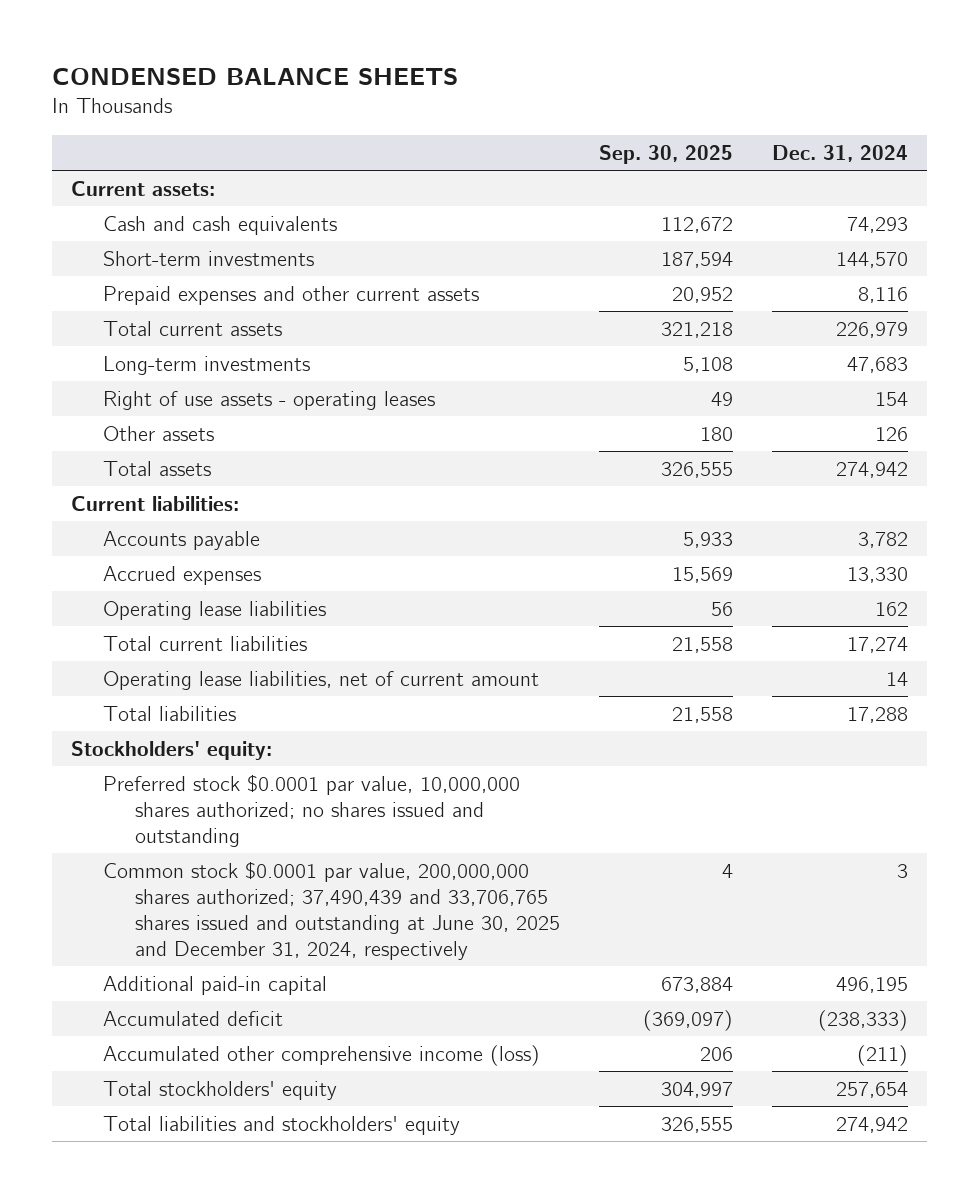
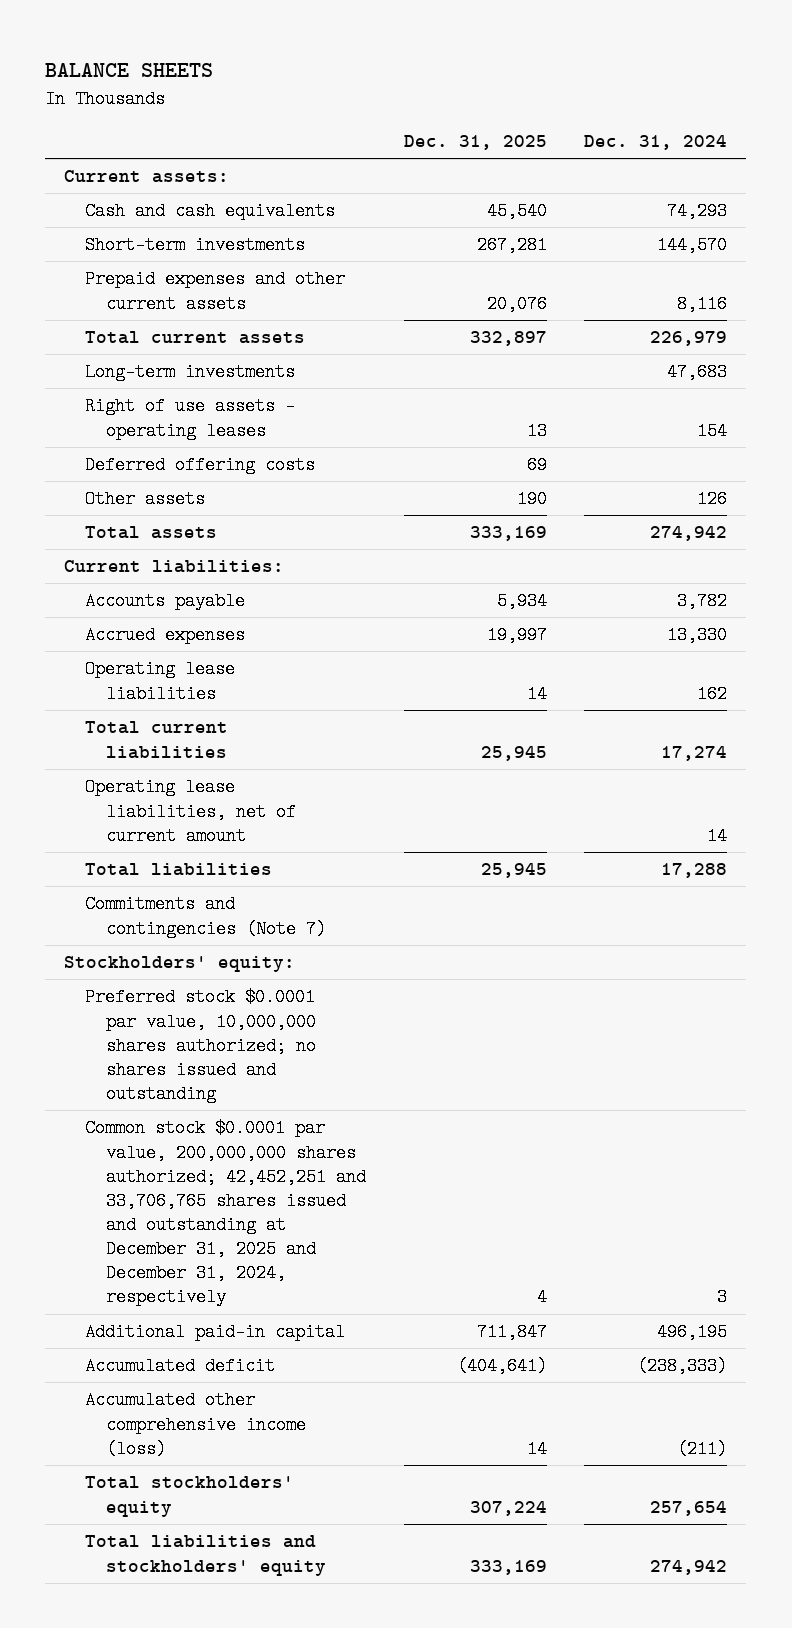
- CONDENSED BALANCE SHEETS
+ BALANCE SHEETS
- | Sep. 30, 2025 | Dec. 31, 2024
+ | Dec. 31, 2025 | Dec. 31, 2024
+ Deferred offering costs | 69 |
+ Commitments and contingencies (Note 7)
- Common stock $0.0001 par value, 200,000,000 shares authorized; 37,490,439 and 33,706,765 shares issued and outstanding at June 30, 2025 and December 31, 2024, respectively | 4 | 3
+ Common stock $0.0001 par value, 200,000,000 shares authorized; 42,452,251 and 33,706,765 shares issued and outstanding at December 31, 2025 and December 31, 2024, respectively | 4 | 3

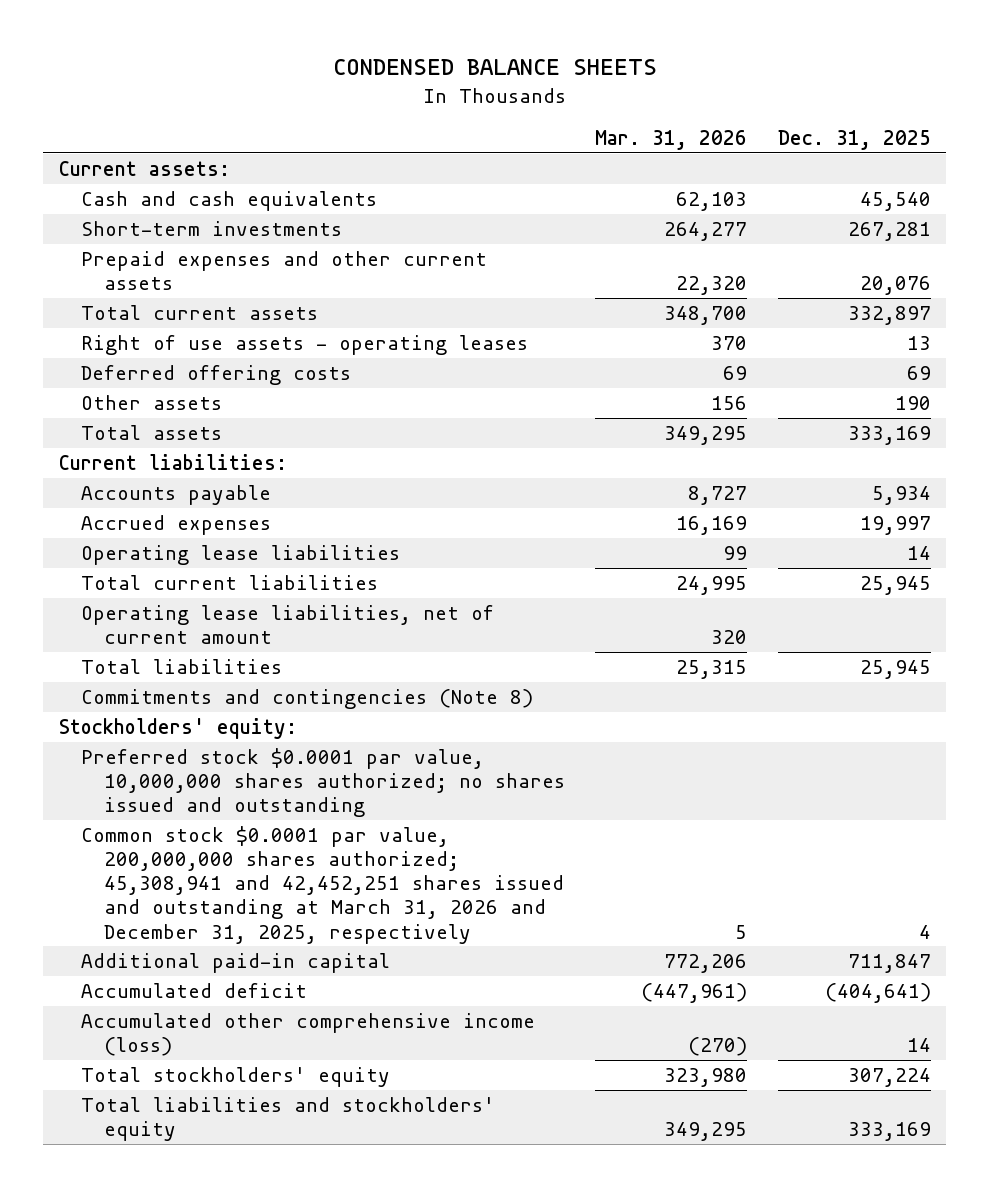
- BALANCE SHEETS
+ CONDENSED BALANCE SHEETS
- | Dec. 31, 2025 | Dec. 31, 2024
+ | Mar. 31, 2026 | Dec. 31, 2025
- Long-term investments | | 47,683
- Commitments and contingencies (Note 7)
+ Commitments and contingencies (Note 8)
- Common stock $0.0001 par value, 200,000,000 shares authorized; 42,452,251 and 33,706,765 shares issued and outstanding at December 31, 2025 and December 31, 2024, respectively | 4 | 3
+ Common stock $0.0001 par value, 200,000,000 shares authorized; 45,308,941 and 42,452,251 shares issued and outstanding at March 31, 2026 and December 31, 2025, respectively | 5 | 4

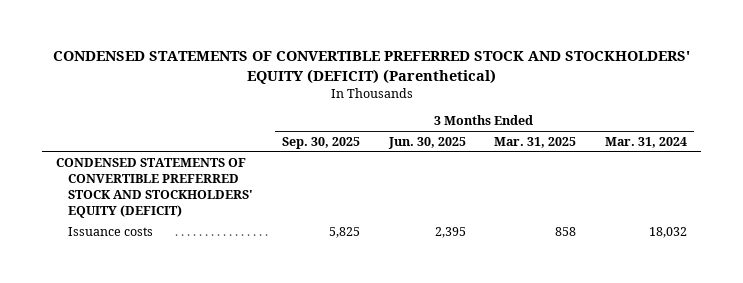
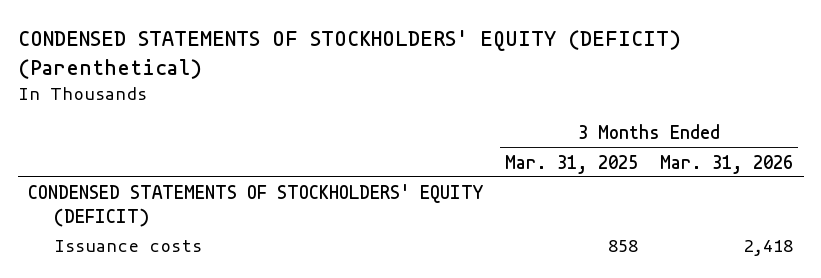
- CONDENSED STATEMENTS OF CONVERTIBLE PREFERRED STOCK AND STOCKHOLDERS' EQUITY (DEFICIT) (Parenthetical)
+ CONDENSED STATEMENTS OF STOCKHOLDERS' EQUITY (DEFICIT) (Parenthetical)
- | 3 Months Ended Sep. 30, 2025 | 3 Months Ended Jun. 30, 2025 | 3 Months Ended Mar. 31, 2025 | 3 Months Ended Mar. 31, 2024
+ | 3 Months Ended Mar. 31, 2025 | 3 Months Ended Mar. 31, 2026
- CONDENSED STATEMENTS OF CONVERTIBLE PREFERRED STOCK AND STOCKHOLDERS' EQUITY (DEFICIT)
+ CONDENSED STATEMENTS OF STOCKHOLDERS' EQUITY (DEFICIT)

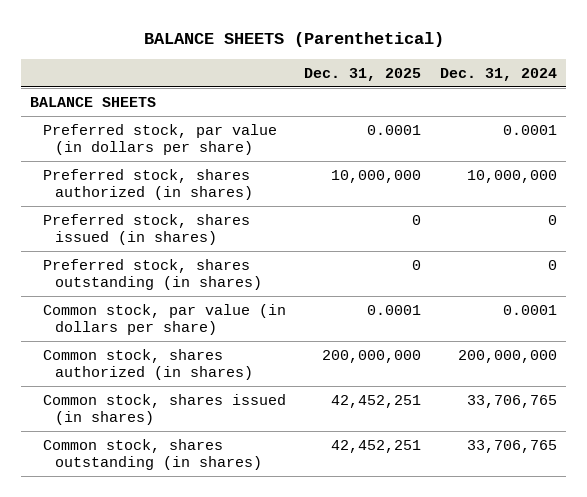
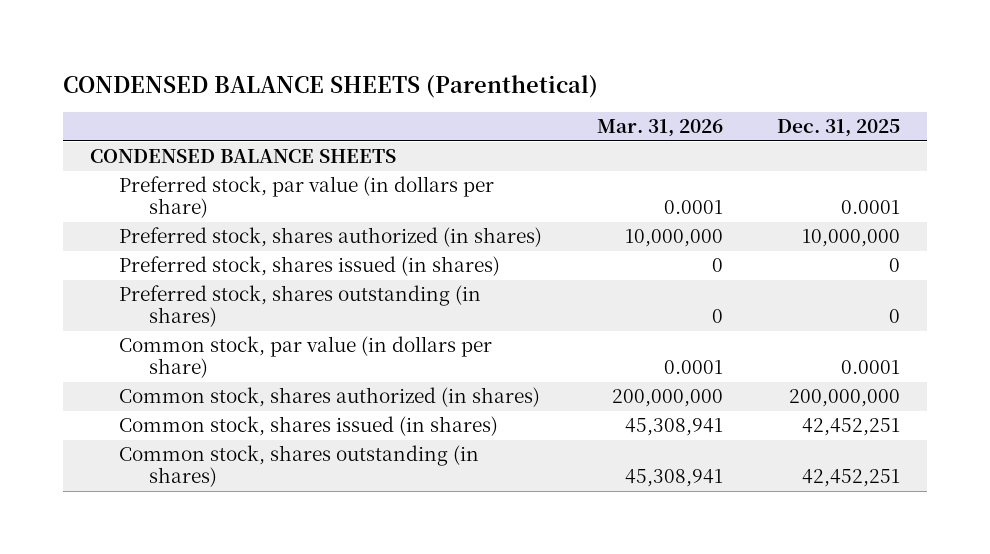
- BALANCE SHEETS (Parenthetical)
+ CONDENSED BALANCE SHEETS (Parenthetical)
- | Dec. 31, 2025 | Dec. 31, 2024
+ | Mar. 31, 2026 | Dec. 31, 2025
- BALANCE SHEETS
+ CONDENSED BALANCE SHEETS

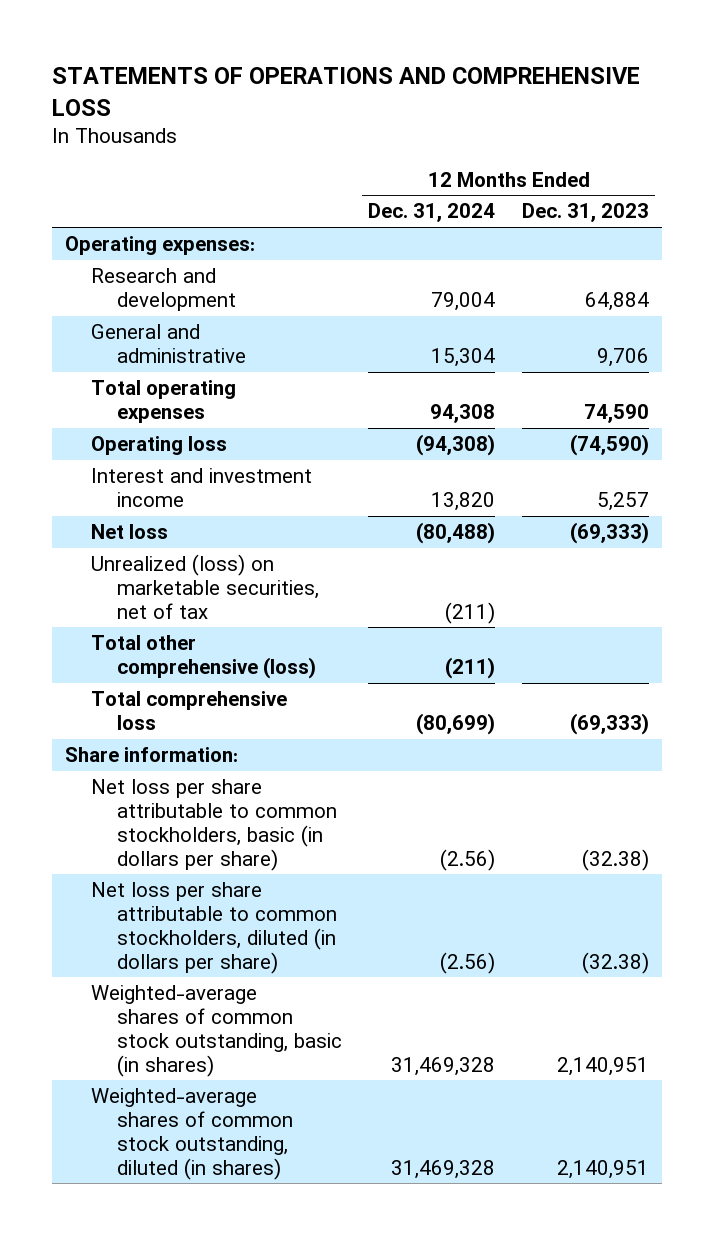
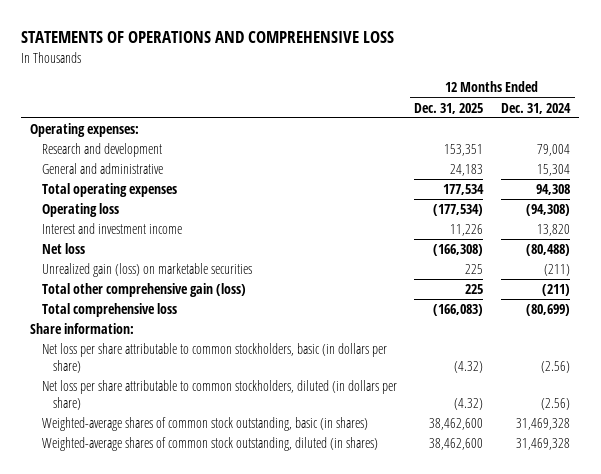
- | 12 Months Ended Dec. 31, 2024 | 12 Months Ended Dec. 31, 2023
+ | 12 Months Ended Dec. 31, 2025 | 12 Months Ended Dec. 31, 2024
- Unrealized (loss) on marketable securities, net of tax | (211) |
- Total other comprehensive (loss) | (211) |
+ Unrealized gain (loss) on marketable securities | 225 | (211)
+ Total other comprehensive gain (loss) | 225 | (211)

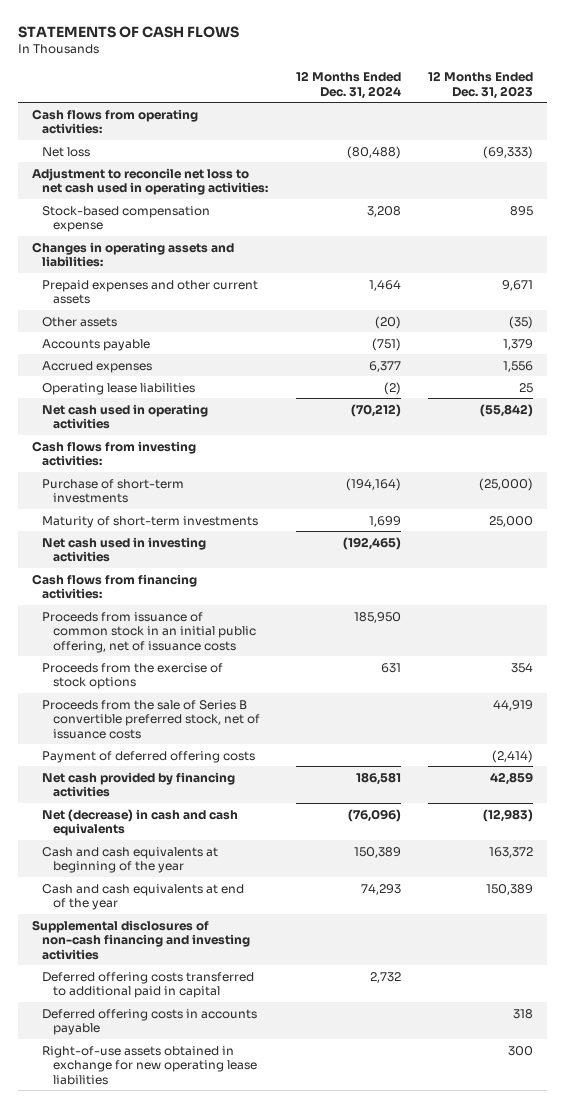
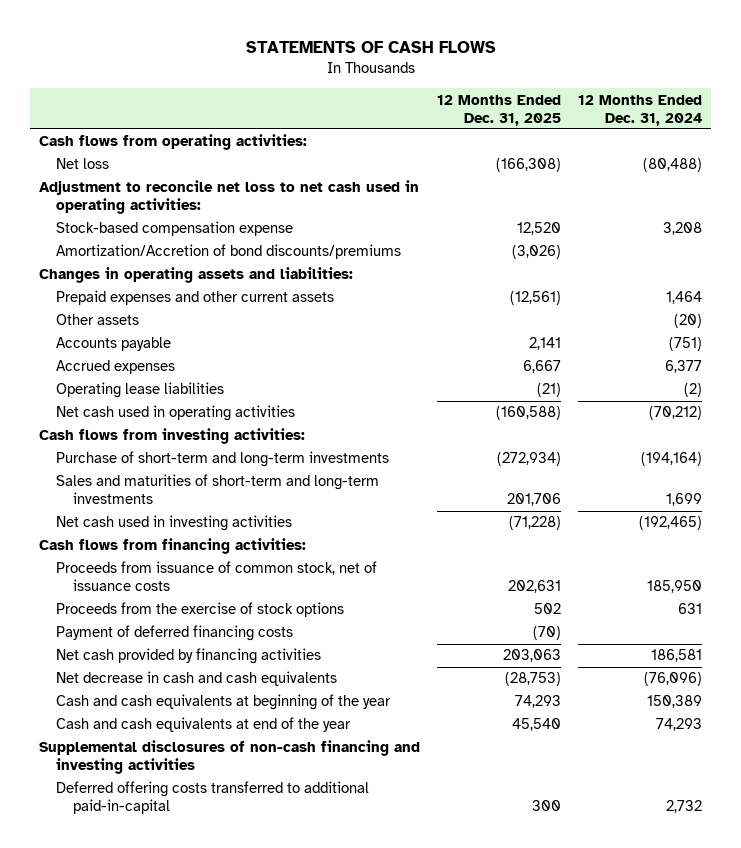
- | 12 Months Ended Dec. 31, 2024 | 12 Months Ended Dec. 31, 2023
+ | 12 Months Ended Dec. 31, 2025 | 12 Months Ended Dec. 31, 2024
+ Amortization/Accretion of bond discounts/premiums | (3,026) |
- Purchase of short-term investments | (194,164) | (25,000)
- Maturity of short-term investments | 1,699 | 25,000
+ Purchase of short-term and long-term investments | (272,934) | (194,164)
+ Sales and maturities of short-term and long-term investments | 201,706 | 1,699
- Proceeds from issuance of common stock in an initial public offering, net of issuance costs | 185,950 |
+ Proceeds from issuance of common stock, net of issuance costs | 202,631 | 185,950
- Proceeds from the sale of Series B convertible preferred stock, net of issuance costs | | 44,919
- Payment of deferred offering costs | | (2,414)
+ Payment of deferred financing costs | (70) |
- Net (decrease) in cash and cash equivalents | (76,096) | (12,983)
+ Net decrease in cash and cash equivalents | (28,753) | (76,096)
- Deferred offering costs transferred to additional paid in capital | 2,732 |
- Deferred offering costs in accounts payable | | 318
- Right-of-use assets obtained in exchange for new operating lease liabilities | | 300
+ Deferred offering costs transferred to additional paid-in-capital | 300 | 2,732

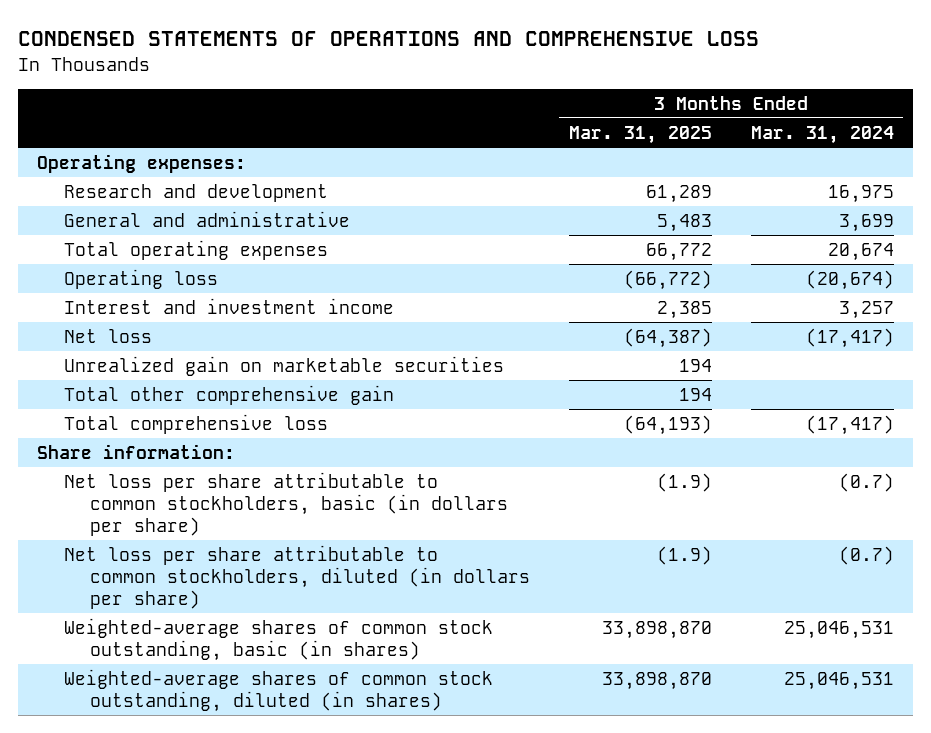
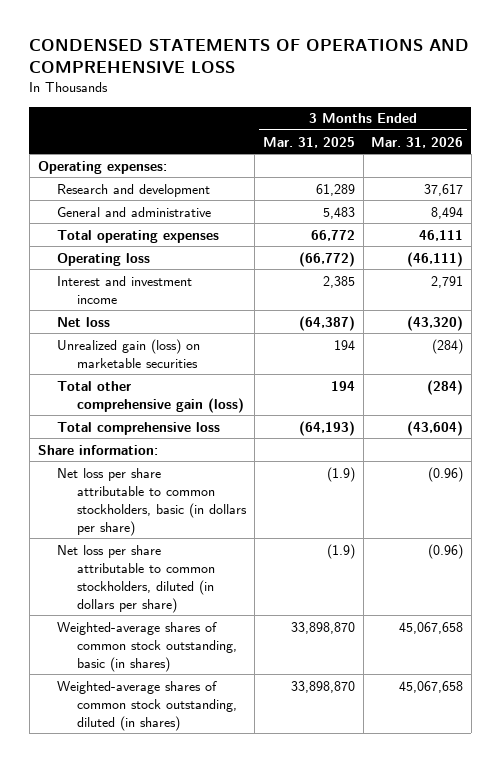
- | 3 Months Ended Mar. 31, 2025 | 3 Months Ended Mar. 31, 2024
+ | 3 Months Ended Mar. 31, 2025 | 3 Months Ended Mar. 31, 2026
- Unrealized gain on marketable securities | 194 |
- Total other comprehensive gain | 194 |
+ Unrealized gain (loss) on marketable securities | 194 | (284)
+ Total other comprehensive gain (loss) | 194 | (284)

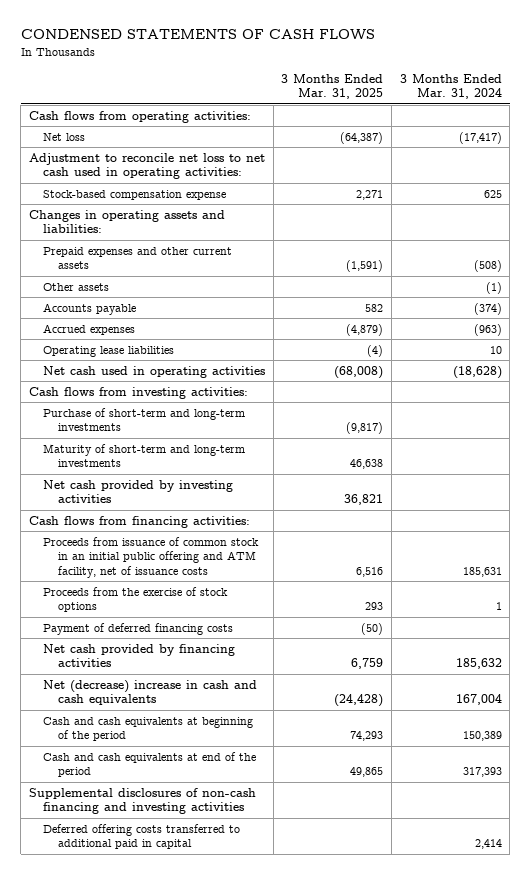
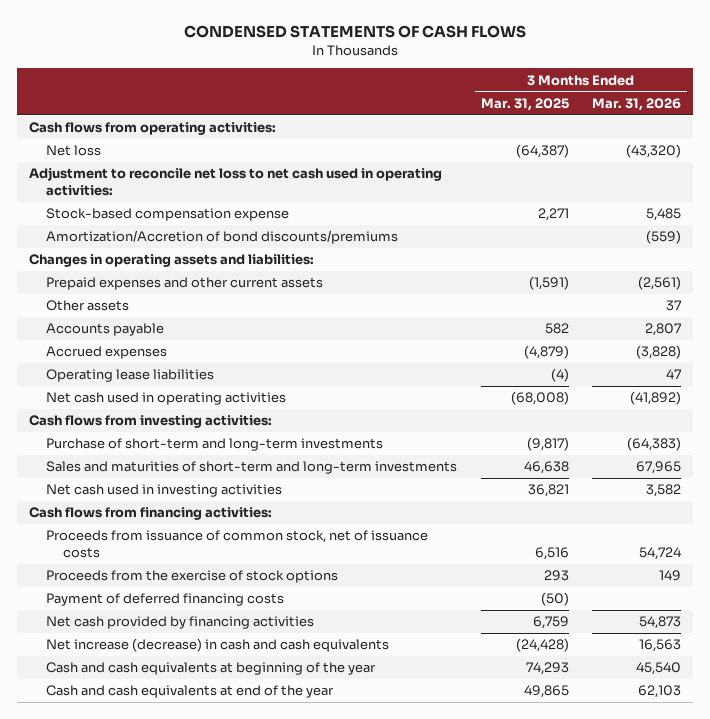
- | 3 Months Ended Mar. 31, 2025 | 3 Months Ended Mar. 31, 2024
+ | 3 Months Ended Mar. 31, 2025 | 3 Months Ended Mar. 31, 2026
+ Amortization/Accretion of bond discounts/premiums | | (559)
- Maturity of short-term and long-term investments | 46,638 |
- Net cash provided by investing activities | 36,821 |
+ Sales and maturities of short-term and long-term investments | 46,638 | 67,965
+ Net cash used in investing activities | 36,821 | 3,582
- Proceeds from issuance of common stock in an initial public offering and ATM facility, net of issuance costs | 6,516 | 185,631
+ Proceeds from issuance of common stock, net of issuance costs | 6,516 | 54,724
- Net (decrease) increase in cash and cash equivalents | (24,428) | 167,004
- Cash and cash equivalents at beginning of the period | 74,293 | 150,389
- Cash and cash equivalents at end of the period | 49,865 | 317,393
- Supplemental disclosures of non-cash financing and investing activities
- Deferred offering costs transferred to additional paid in capital | | 2,414
+ Net increase (decrease) in cash and cash equivalents | (24,428) | 16,563
+ Cash and cash equivalents at beginning of the year | 74,293 | 45,540
+ Cash and cash equivalents at end of the year | 49,865 | 62,103

